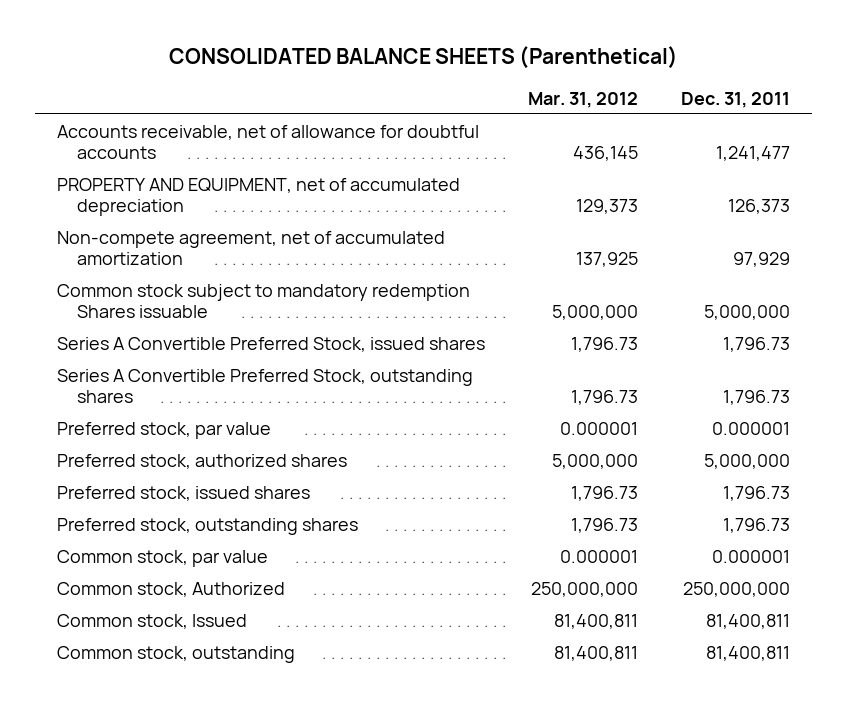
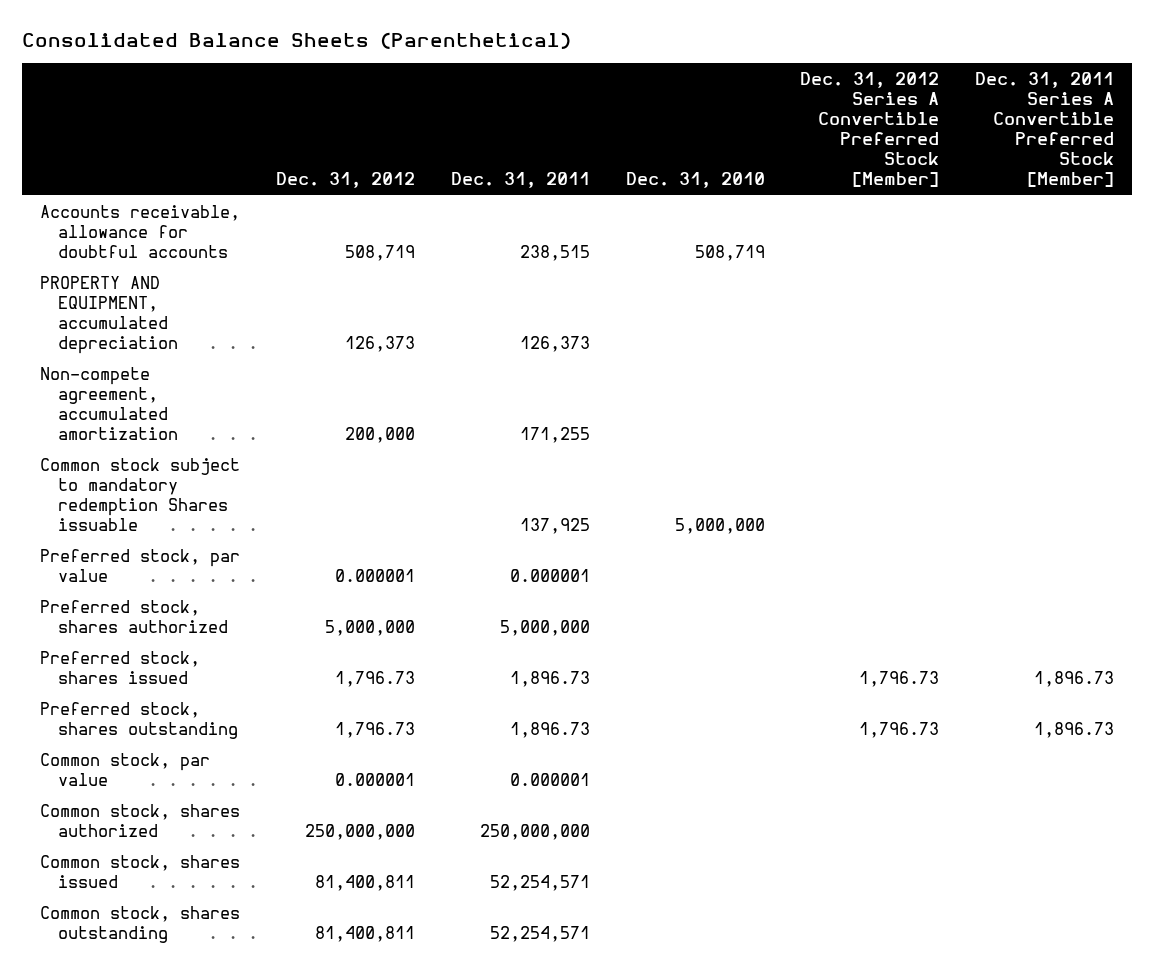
- CONSOLIDATED BALANCE SHEETS (Parenthetical)
+ Consolidated Balance Sheets (Parenthetical)
- | Mar. 31, 2012 | Dec. 31, 2011
+ | Dec. 31, 2012 | Dec. 31, 2011 | Dec. 31, 2010 | Dec. 31, 2012 Series A Convertible Preferred Stock [Member] | Dec. 31, 2011 Series A Convertible Preferred Stock [Member]
- Accounts receivable, net of allowance for doubtful accounts | 436,145 | 1,241,477
- PROPERTY AND EQUIPMENT, net of accumulated depreciation | 129,373 | 126,373
- Non-compete agreement, net of accumulated amortization | 137,925 | 97,929
- Common stock subject to mandatory redemption Shares issuable | 5,000,000 | 5,000,000
- Series A Convertible Preferred Stock, issued shares | 1,796.73 | 1,796.73
- Series A Convertible Preferred Stock, outstanding shares | 1,796.73 | 1,796.73
+ Accounts receivable, allowance for doubtful accounts | 508,719 | 238,515 | 508,719 | |
+ PROPERTY AND EQUIPMENT, accumulated depreciation | 126,373 | 126,373 | | |
+ Non-compete agreement, accumulated amortization | 200,000 | 171,255 | | |
+ Common stock subject to mandatory redemption Shares issuable | | 137,925 | 5,000,000 | |
- Preferred stock, authorized shares | 5,000,000 | 5,000,000
- Preferred stock, issued shares | 1,796.73 | 1,796.73
- Preferred stock, outstanding shares | 1,796.73 | 1,796.73
+ Preferred stock, shares authorized | 5,000,000 | 5,000,000 | | |
+ Preferred stock, shares issued | 1,796.73 | 1,896.73 | | 1,796.73 | 1,896.73
+ Preferred stock, shares outstanding | 1,796.73 | 1,896.73 | | 1,796.73 | 1,896.73
- Common stock, Authorized | 250,000,000 | 250,000,000
- Common stock, Issued | 81,400,811 | 81,400,811
- Common stock, outstanding | 81,400,811 | 81,400,811
+ Common stock, shares authorized | 250,000,000 | 250,000,000 | | |
+ Common stock, shares issued | 81,400,811 | 52,254,571 | | |
+ Common stock, shares outstanding | 81,400,811 | 52,254,571 | | |

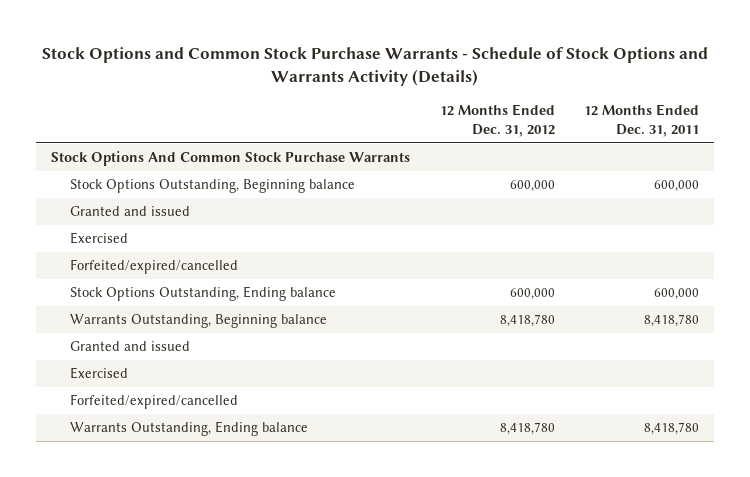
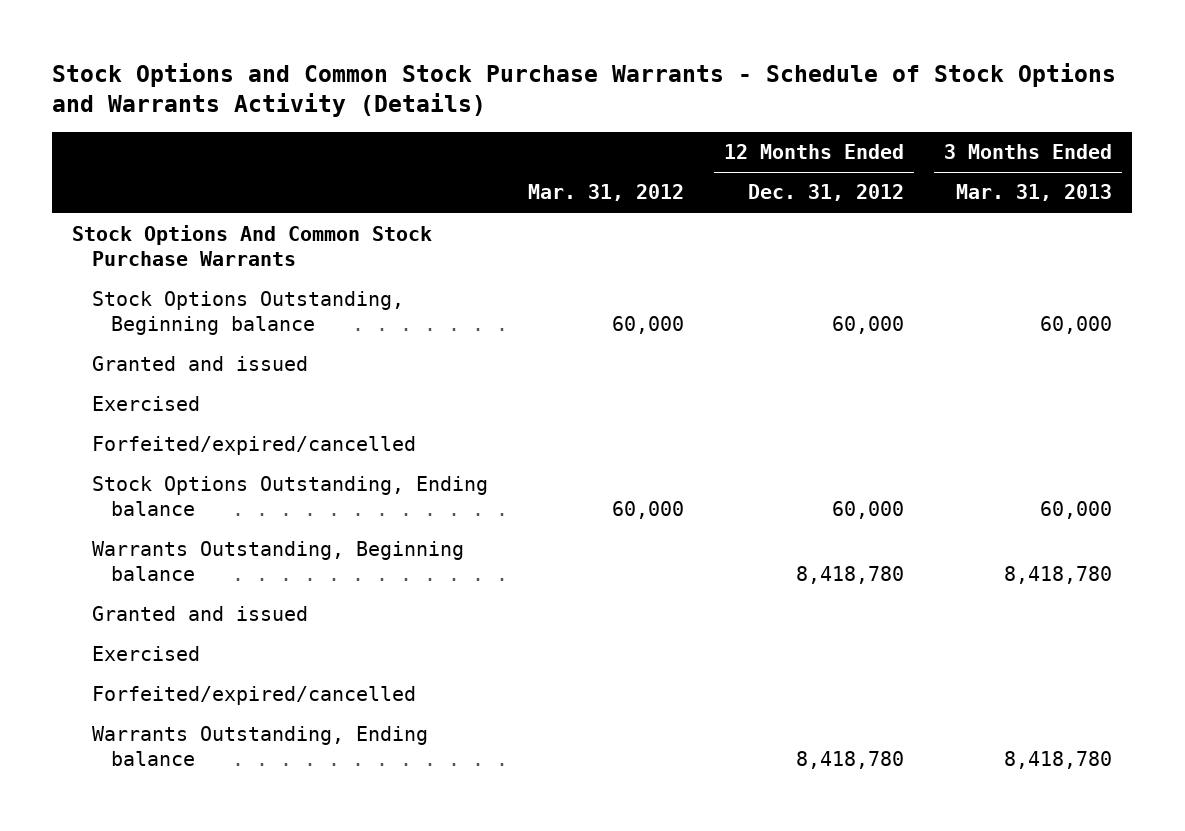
- | 12 Months Ended Dec. 31, 2012 | 12 Months Ended Dec. 31, 2011
+ | Mar. 31, 2012 | 12 Months Ended Dec. 31, 2012 | 3 Months Ended Mar. 31, 2013
- Stock Options Outstanding, Beginning balance | 600,000 | 600,000
+ Stock Options Outstanding, Beginning balance | 60,000 | 60,000 | 60,000
- Stock Options Outstanding, Ending balance | 600,000 | 600,000
+ Stock Options Outstanding, Ending balance | 60,000 | 60,000 | 60,000

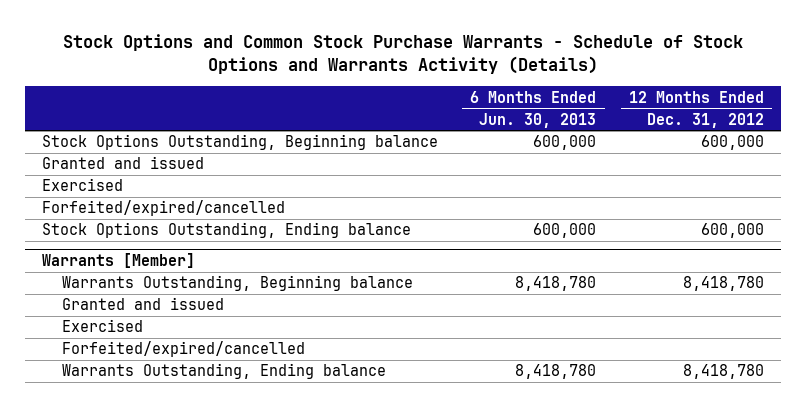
- | Mar. 31, 2012 | 12 Months Ended Dec. 31, 2012 | 3 Months Ended Mar. 31, 2013
+ | 6 Months Ended Jun. 30, 2013 | 12 Months Ended Dec. 31, 2012
- Stock Options And Common Stock Purchase Warrants
- Stock Options Outstanding, Beginning balance | 60,000 | 60,000 | 60,000
+ Stock Options Outstanding, Beginning balance | 600,000 | 600,000
- Stock Options Outstanding, Ending balance | 60,000 | 60,000 | 60,000
+ Stock Options Outstanding, Ending balance | 600,000 | 600,000
+ Warrants [Member]

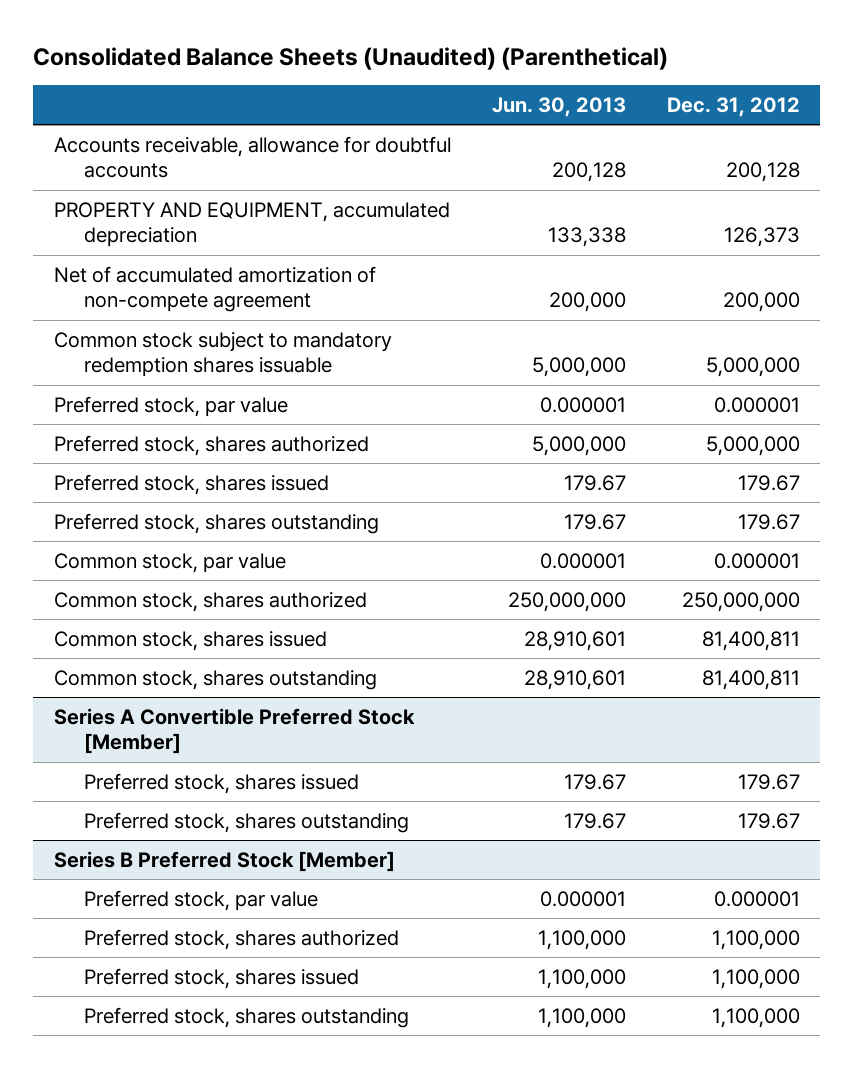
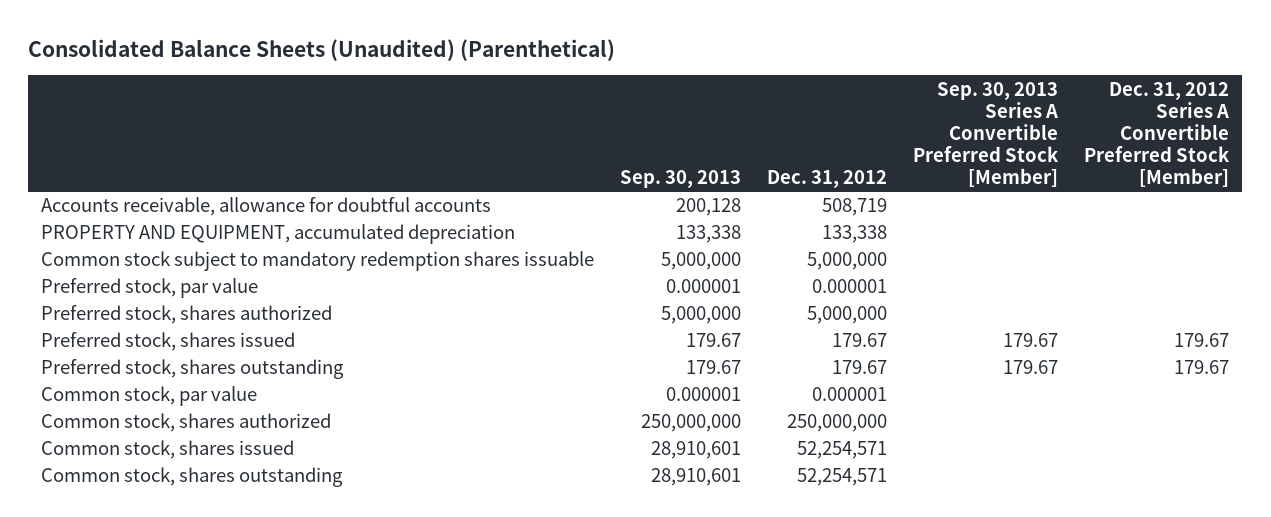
- | Jun. 30, 2013 | Dec. 31, 2012
+ | Sep. 30, 2013 | Dec. 31, 2012 | Sep. 30, 2013 Series A Convertible Preferred Stock [Member] | Dec. 31, 2012 Series A Convertible Preferred Stock [Member]
- Accounts receivable, allowance for doubtful accounts | 200,128 | 200,128
- PROPERTY AND EQUIPMENT, accumulated depreciation | 133,338 | 126,373
- Net of accumulated amortization of non-compete agreement | 200,000 | 200,000
+ Accounts receivable, allowance for doubtful accounts | 200,128 | 508,719 | |
+ PROPERTY AND EQUIPMENT, accumulated depreciation | 133,338 | 133,338 | |
- Common stock, shares issued | 28,910,601 | 81,400,811
- Common stock, shares outstanding | 28,910,601 | 81,400,811
- Series A Convertible Preferred Stock [Member]
- Preferred stock, shares issued | 179.67 | 179.67
- Preferred stock, shares outstanding | 179.67 | 179.67
- Series B Preferred Stock [Member]
- Preferred stock, par value | 0.000001 | 0.000001
- Preferred stock, shares authorized | 1,100,000 | 1,100,000
- Preferred stock, shares issued | 1,100,000 | 1,100,000
- Preferred stock, shares outstanding | 1,100,000 | 1,100,000
+ Common stock, shares issued | 28,910,601 | 52,254,571 | |
+ Common stock, shares outstanding | 28,910,601 | 52,254,571 | |

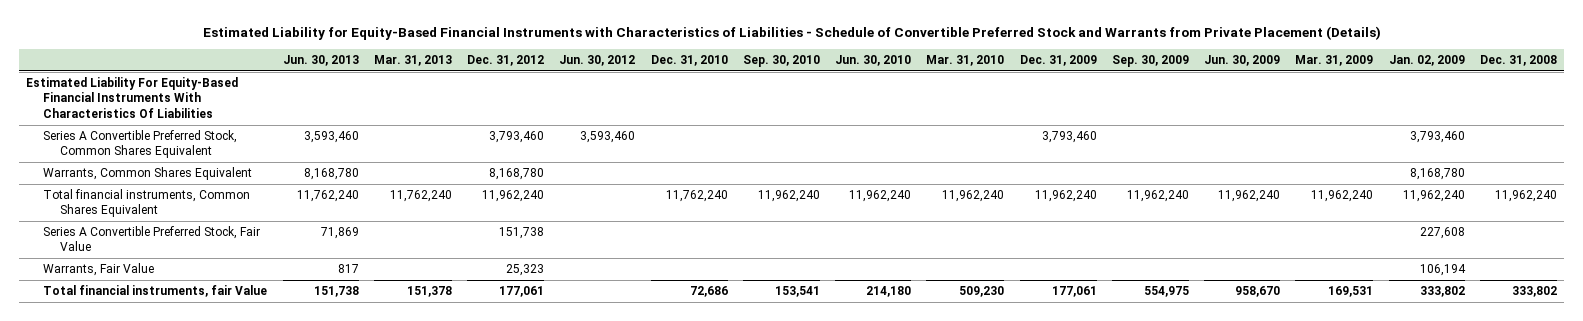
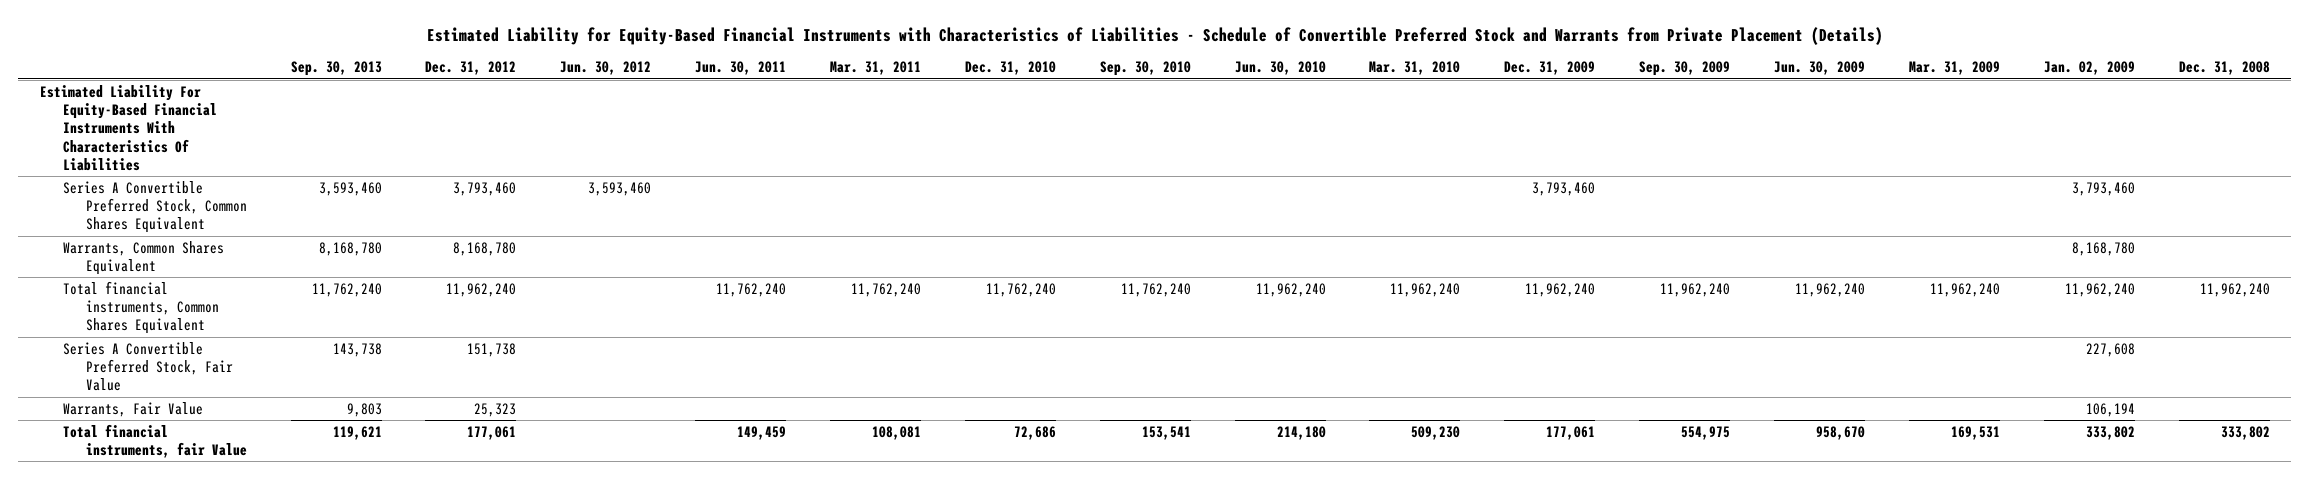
- | Jun. 30, 2013 | Mar. 31, 2013 | Dec. 31, 2012 | Jun. 30, 2012 | Dec. 31, 2010 | Sep. 30, 2010 | Jun. 30, 2010 | Mar. 31, 2010 | Dec. 31, 2009 | Sep. 30, 2009 | Jun. 30, 2009 | Mar. 31, 2009 | Jan. 02, 2009 | Dec. 31, 2008
+ | Sep. 30, 2013 | Dec. 31, 2012 | Jun. 30, 2012 | Jun. 30, 2011 | Mar. 31, 2011 | Dec. 31, 2010 | Sep. 30, 2010 | Jun. 30, 2010 | Mar. 31, 2010 | Dec. 31, 2009 | Sep. 30, 2009 | Jun. 30, 2009 | Mar. 31, 2009 | Jan. 02, 2009 | Dec. 31, 2008
- Total financial instruments, Common Shares Equivalent | 11,762,240 | 11,762,240 | 11,962,240 | | 11,762,240 | 11,962,240 | 11,962,240 | 11,962,240 | 11,962,240 | 11,962,240 | 11,962,240 | 11,962,240 | 11,962,240 | 11,962,240
+ Total financial instruments, Common Shares Equivalent | 11,762,240 | 11,962,240 | | 11,762,240 | 11,762,240 | 11,762,240 | 11,762,240 | 11,962,240 | 11,962,240 | 11,962,240 | 11,962,240 | 11,962,240 | 11,962,240 | 11,962,240 | 11,962,240

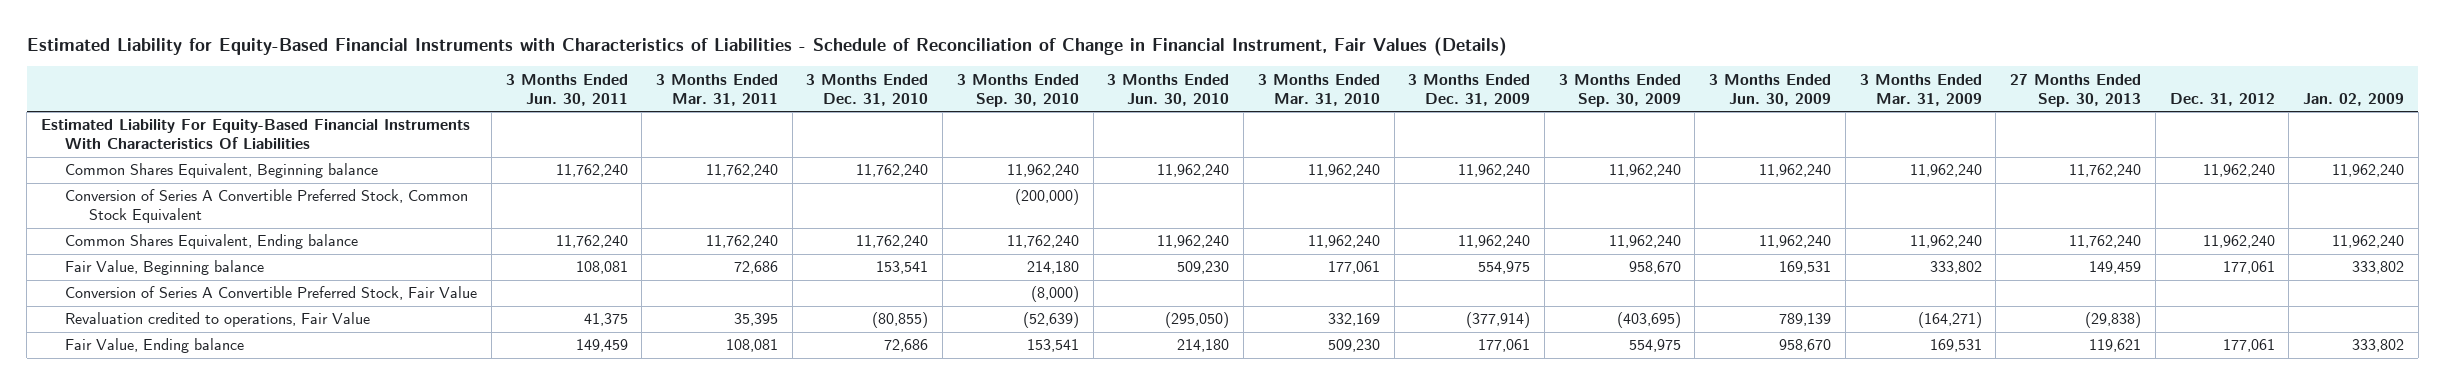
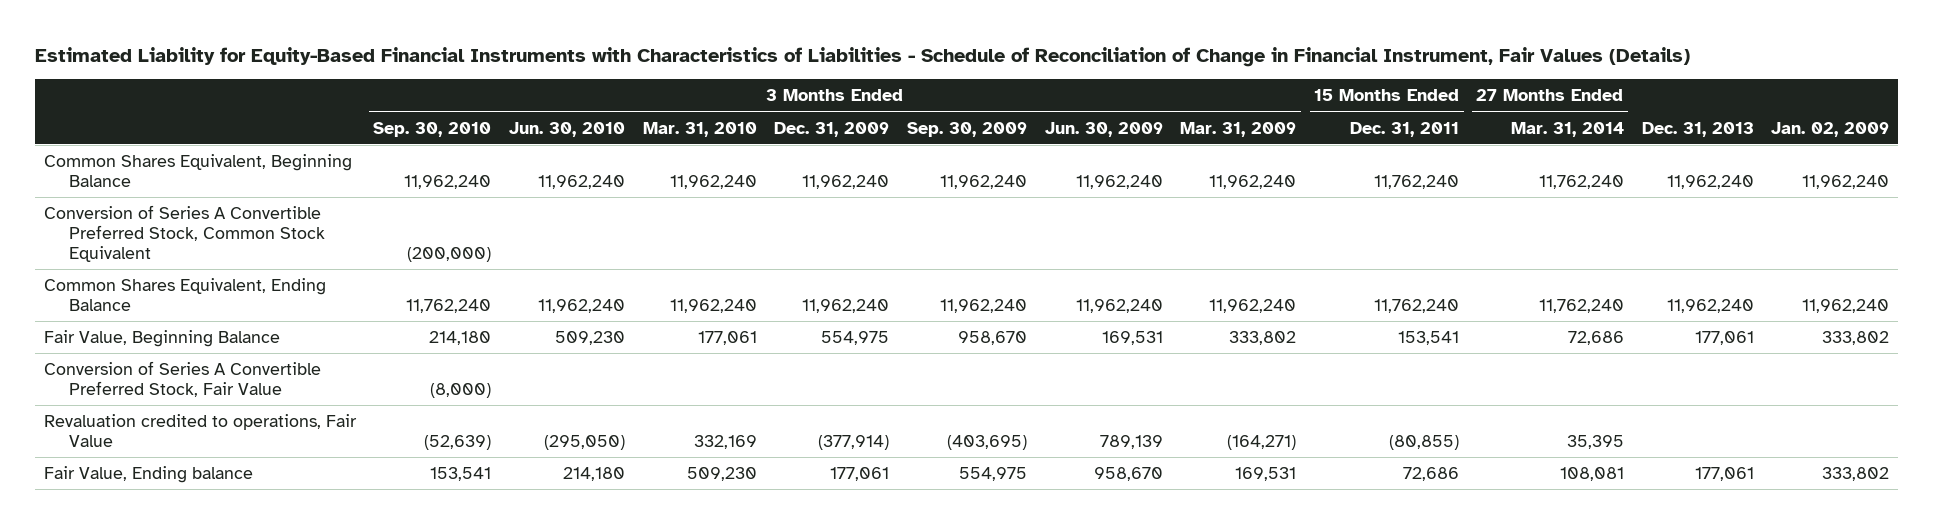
- | 3 Months Ended Jun. 30, 2011 | 3 Months Ended Mar. 31, 2011 | 3 Months Ended Dec. 31, 2010 | 3 Months Ended Sep. 30, 2010 | 3 Months Ended Jun. 30, 2010 | 3 Months Ended Mar. 31, 2010 | 3 Months Ended Dec. 31, 2009 | 3 Months Ended Sep. 30, 2009 | 3 Months Ended Jun. 30, 2009 | 3 Months Ended Mar. 31, 2009 | 27 Months Ended Sep. 30, 2013 | Dec. 31, 2012 | Jan. 02, 2009
+ | 3 Months Ended Sep. 30, 2010 | 3 Months Ended Jun. 30, 2010 | 3 Months Ended Mar. 31, 2010 | 3 Months Ended Dec. 31, 2009 | 3 Months Ended Sep. 30, 2009 | 3 Months Ended Jun. 30, 2009 | 3 Months Ended Mar. 31, 2009 | 15 Months Ended Dec. 31, 2011 | 27 Months Ended Mar. 31, 2014 | Dec. 31, 2013 | Jan. 02, 2009
- Estimated Liability For Equity-Based Financial Instruments With Characteristics Of Liabilities
- Common Shares Equivalent, Beginning balance | 11,762,240 | 11,762,240 | 11,762,240 | 11,962,240 | 11,962,240 | 11,962,240 | 11,962,240 | 11,962,240 | 11,962,240 | 11,962,240 | 11,762,240 | 11,962,240 | 11,962,240
+ Common Shares Equivalent, Beginning Balance | 11,962,240 | 11,962,240 | 11,962,240 | 11,962,240 | 11,962,240 | 11,962,240 | 11,962,240 | 11,762,240 | 11,762,240 | 11,962,240 | 11,962,240
- Common Shares Equivalent, Ending balance | 11,762,240 | 11,762,240 | 11,762,240 | 11,762,240 | 11,962,240 | 11,962,240 | 11,962,240 | 11,962,240 | 11,962,240 | 11,962,240 | 11,762,240 | 11,962,240 | 11,962,240
- Fair Value, Beginning balance | 108,081 | 72,686 | 153,541 | 214,180 | 509,230 | 177,061 | 554,975 | 958,670 | 169,531 | 333,802 | 149,459 | 177,061 | 333,802
+ Common Shares Equivalent, Ending Balance | 11,762,240 | 11,962,240 | 11,962,240 | 11,962,240 | 11,962,240 | 11,962,240 | 11,962,240 | 11,762,240 | 11,762,240 | 11,962,240 | 11,962,240
+ Fair Value, Beginning Balance | 214,180 | 509,230 | 177,061 | 554,975 | 958,670 | 169,531 | 333,802 | 153,541 | 72,686 | 177,061 | 333,802

